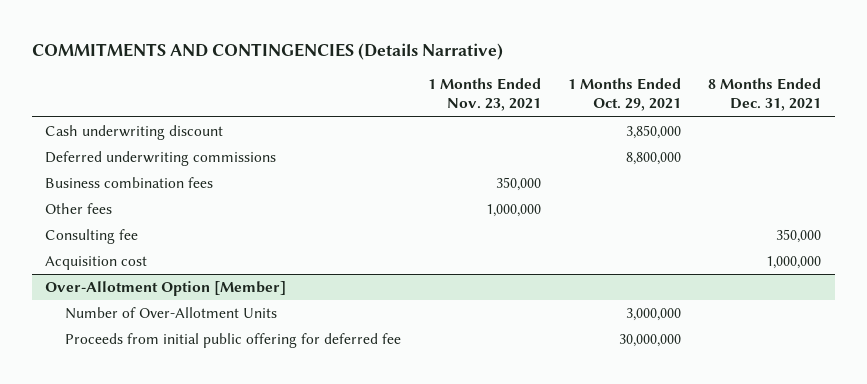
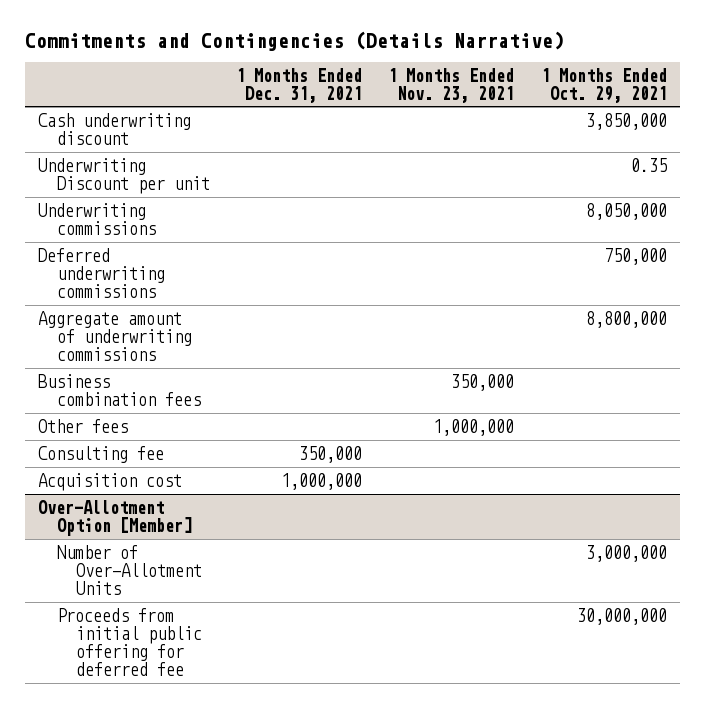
- COMMITMENTS AND CONTINGENCIES (Details Narrative)
+ Commitments and Contingencies (Details Narrative)
- | 1 Months Ended Nov. 23, 2021 | 1 Months Ended Oct. 29, 2021 | 8 Months Ended Dec. 31, 2021
+ | 1 Months Ended Dec. 31, 2021 | 1 Months Ended Nov. 23, 2021 | 1 Months Ended Oct. 29, 2021
- Deferred underwriting commissions | | 8,800,000 |
+ Underwriting Discount per unit | | | 0.35
+ Underwriting commissions | | | 8,050,000
+ Deferred underwriting commissions | | | 750,000
+ Aggregate amount of underwriting commissions | | | 8,800,000

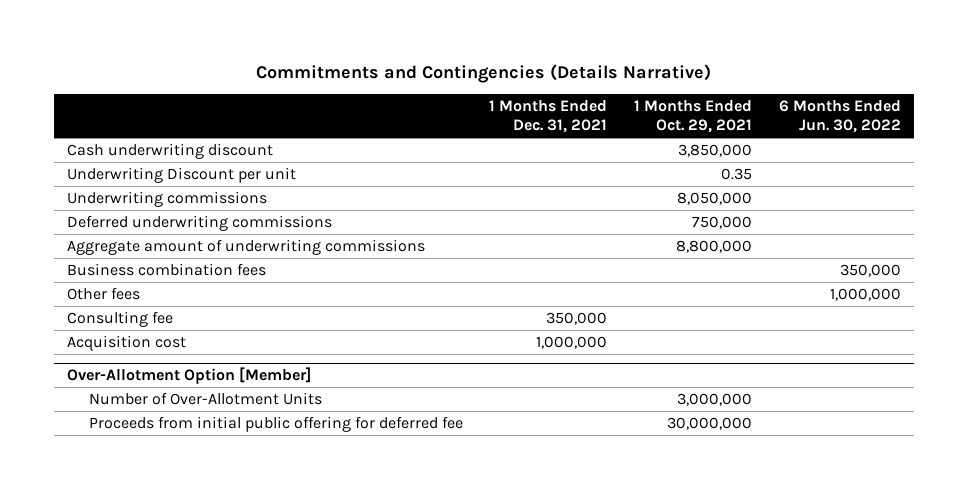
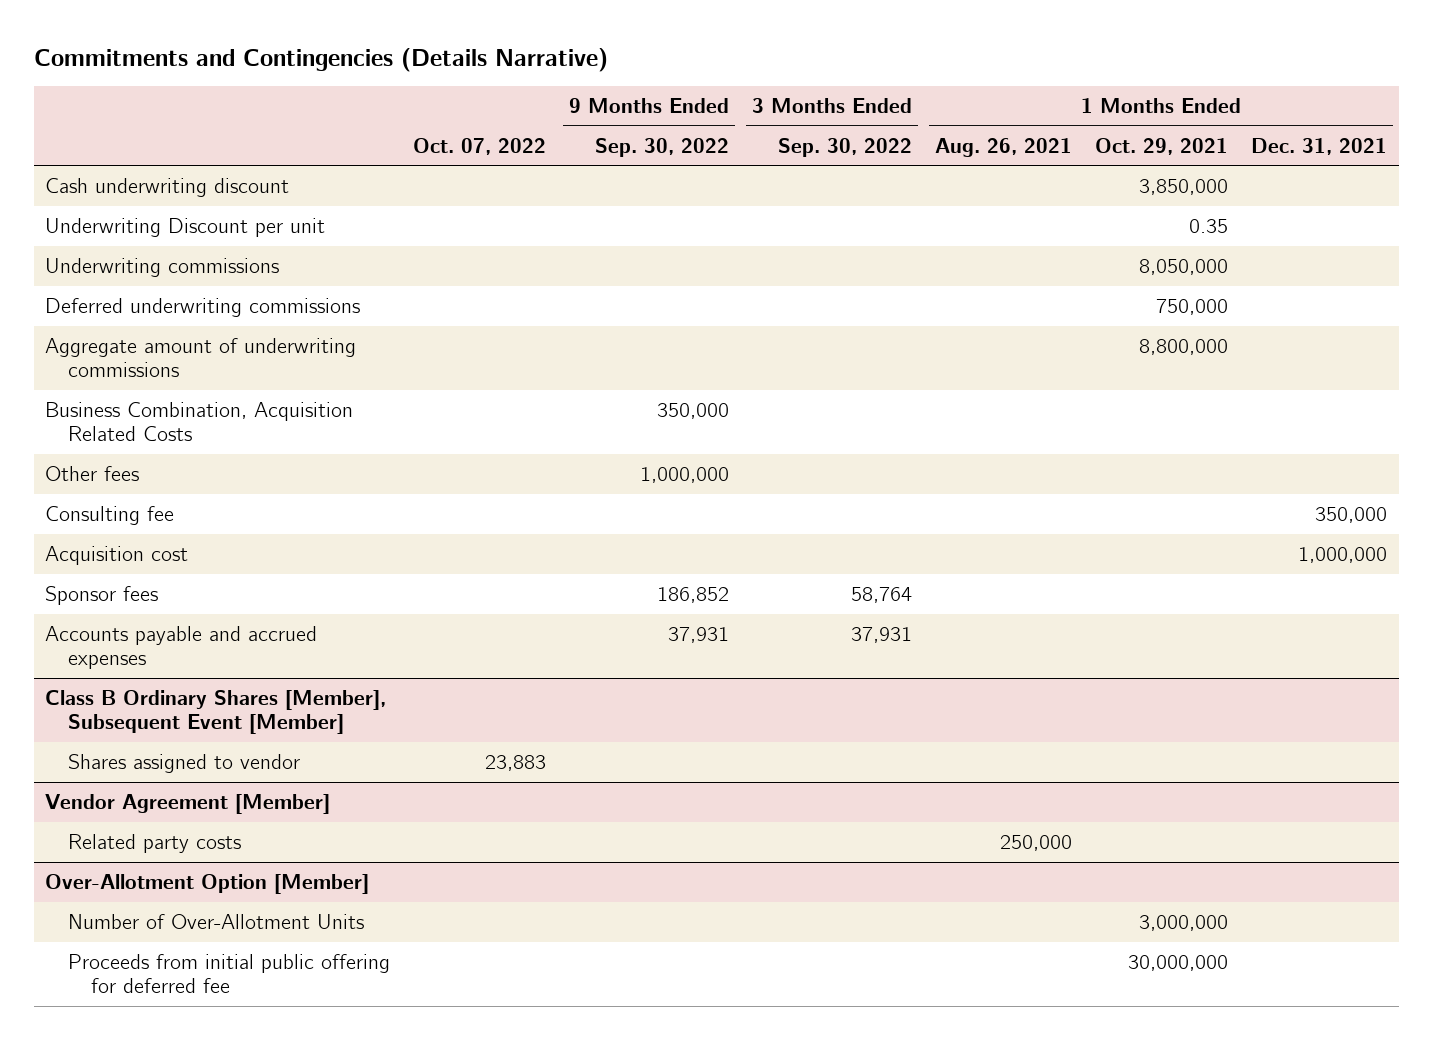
- | 1 Months Ended Dec. 31, 2021 | 1 Months Ended Oct. 29, 2021 | 6 Months Ended Jun. 30, 2022
+ | Oct. 07, 2022 | 9 Months Ended Sep. 30, 2022 | 3 Months Ended Sep. 30, 2022 | 1 Months Ended Aug. 26, 2021 | 1 Months Ended Oct. 29, 2021 | 1 Months Ended Dec. 31, 2021
- Business combination fees | | | 350,000
+ Business Combination, Acquisition Related Costs | | 350,000 | | | |
+ Sponsor fees | | 186,852 | 58,764 | | |
+ Accounts payable and accrued expenses | | 37,931 | 37,931 | | |
+ Class B Ordinary Shares [Member], Subsequent Event [Member]
+ Shares assigned to vendor | 23,883 | | | | |
+ Vendor Agreement [Member]
+ Related party costs | | | | 250,000 | |

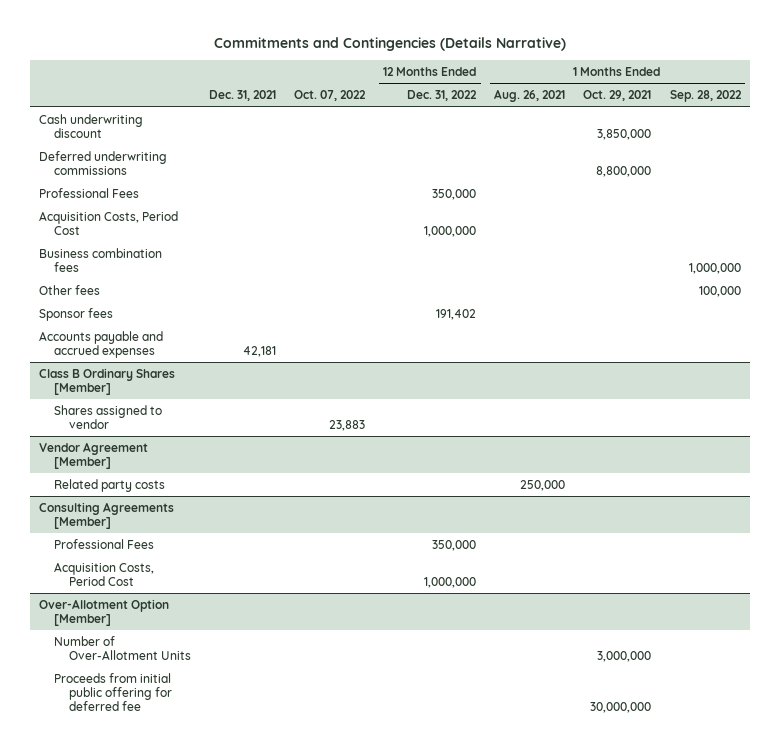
- | Oct. 07, 2022 | 9 Months Ended Sep. 30, 2022 | 3 Months Ended Sep. 30, 2022 | 1 Months Ended Aug. 26, 2021 | 1 Months Ended Oct. 29, 2021 | 1 Months Ended Dec. 31, 2021
+ | Dec. 31, 2021 | Oct. 07, 2022 | 12 Months Ended Dec. 31, 2022 | 1 Months Ended Aug. 26, 2021 | 1 Months Ended Oct. 29, 2021 | 1 Months Ended Sep. 28, 2022
- Underwriting Discount per unit | | | | | 0.35 |
- Underwriting commissions | | | | | 8,050,000 |
- Deferred underwriting commissions | | | | | 750,000 |
- Aggregate amount of underwriting commissions | | | | | 8,800,000 |
- Business Combination, Acquisition Related Costs | | 350,000 | | | |
+ Deferred underwriting commissions | | | | | 8,800,000 |
+ Professional Fees | | | 350,000 | | |
+ Acquisition Costs, Period Cost | | | 1,000,000 | | |
+ Business combination fees | | | | | | 1,000,000
- Consulting fee | | | | | | 350,000
- Acquisition cost | | | | | | 1,000,000
- Class B Ordinary Shares [Member], Subsequent Event [Member]
+ Class B Ordinary Shares [Member]
+ Consulting Agreements [Member]
+ Professional Fees | | | 350,000 | | |
+ Acquisition Costs, Period Cost | | | 1,000,000 | | |

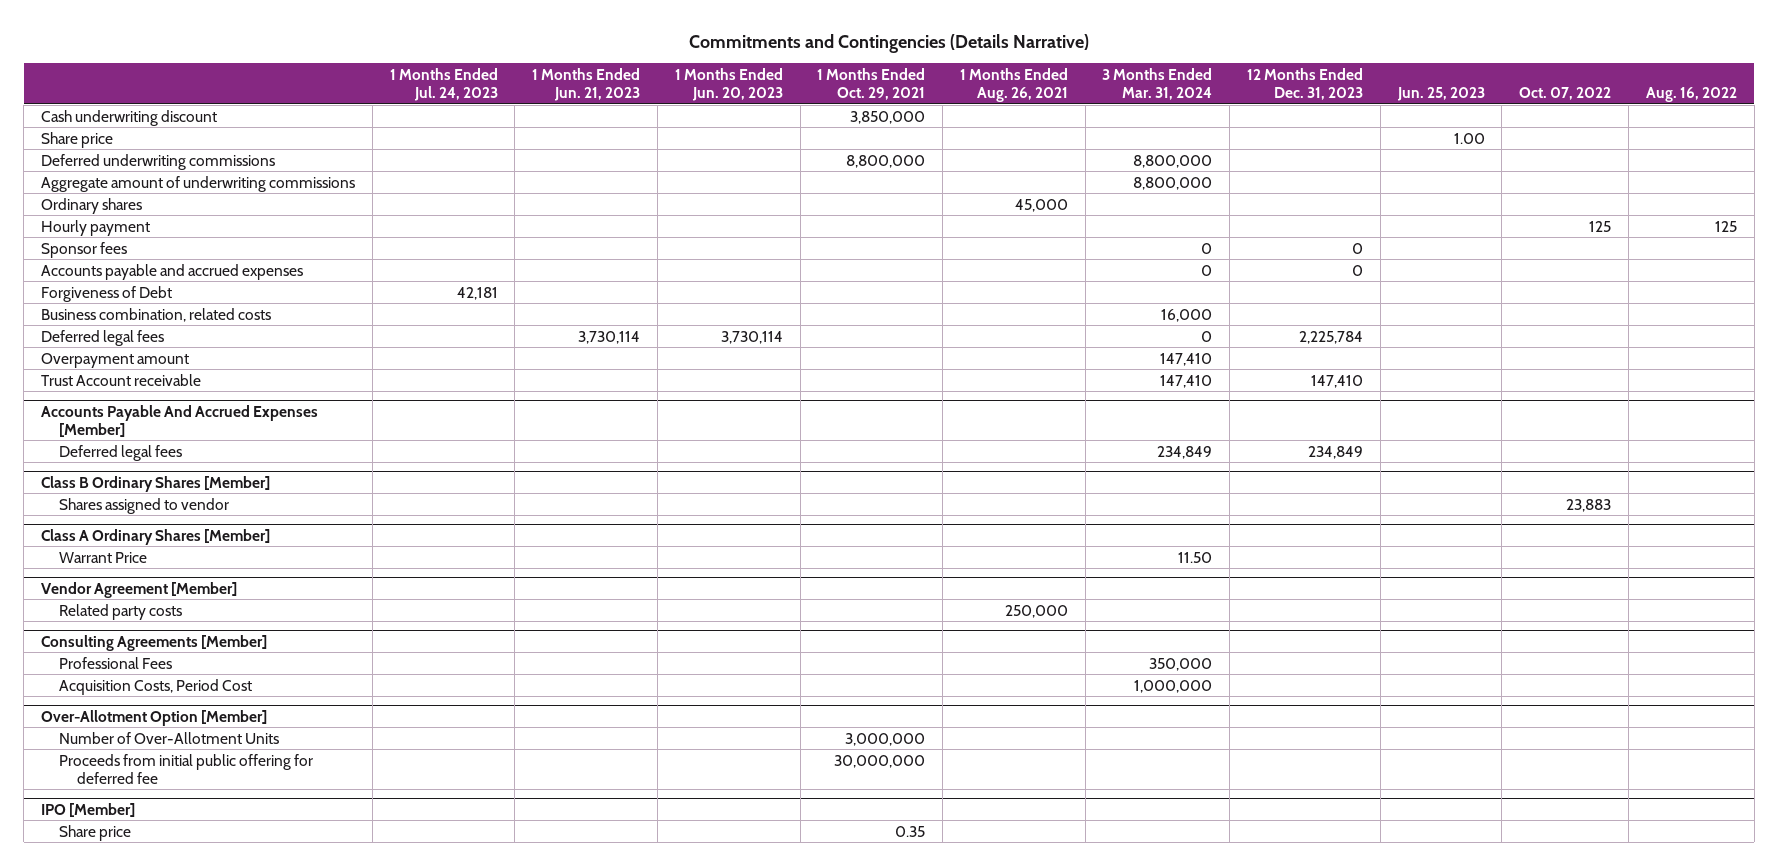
- | Dec. 31, 2021 | Oct. 07, 2022 | 12 Months Ended Dec. 31, 2022 | 1 Months Ended Aug. 26, 2021 | 1 Months Ended Oct. 29, 2021 | 1 Months Ended Sep. 28, 2022
+ | 1 Months Ended Jul. 24, 2023 | 1 Months Ended Jun. 21, 2023 | 1 Months Ended Jun. 20, 2023 | 1 Months Ended Oct. 29, 2021 | 1 Months Ended Aug. 26, 2021 | 3 Months Ended Mar. 31, 2024 | 12 Months Ended Dec. 31, 2023 | Jun. 25, 2023 | Oct. 07, 2022 | Aug. 16, 2022
+ Share price | | | | | | | | 1.00 | |
- Professional Fees | | | 350,000 | | |
- Acquisition Costs, Period Cost | | | 1,000,000 | | |
- Business combination fees | | | | | | 1,000,000
- Other fees | | | | | | 100,000
+ Aggregate amount of underwriting commissions | | | | | | 8,800,000 | | | |
+ Ordinary shares | | | | | 45,000 | | | | |
+ Hourly payment | | | | | | | | | 125 | 125
+ Forgiveness of Debt | 42,181 | | | | | | | | |
+ Business combination, related costs | | | | | | 16,000 | | | |
+ Deferred legal fees | | 3,730,114 | 3,730,114 | | | 0 | 2,225,784 | | |
+ Overpayment amount | | | | | | 147,410 | | | |
+ Trust Account receivable | | | | | | 147,410 | 147,410 | | |
+ Accounts Payable And Accrued Expenses [Member]
+ Deferred legal fees | | | | | | 234,849 | 234,849 | | |
+ Class A Ordinary Shares [Member]
+ Warrant Price | | | | | | 11.50 | | | |
+ IPO [Member]
+ Share price | | | | 0.35 | | | | | |

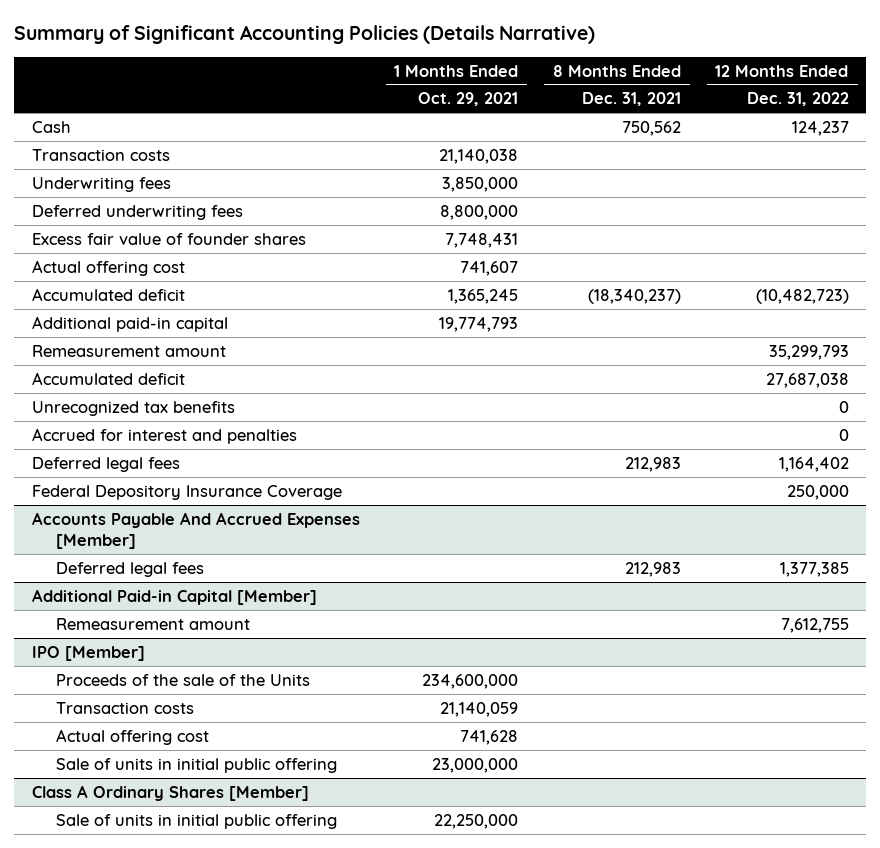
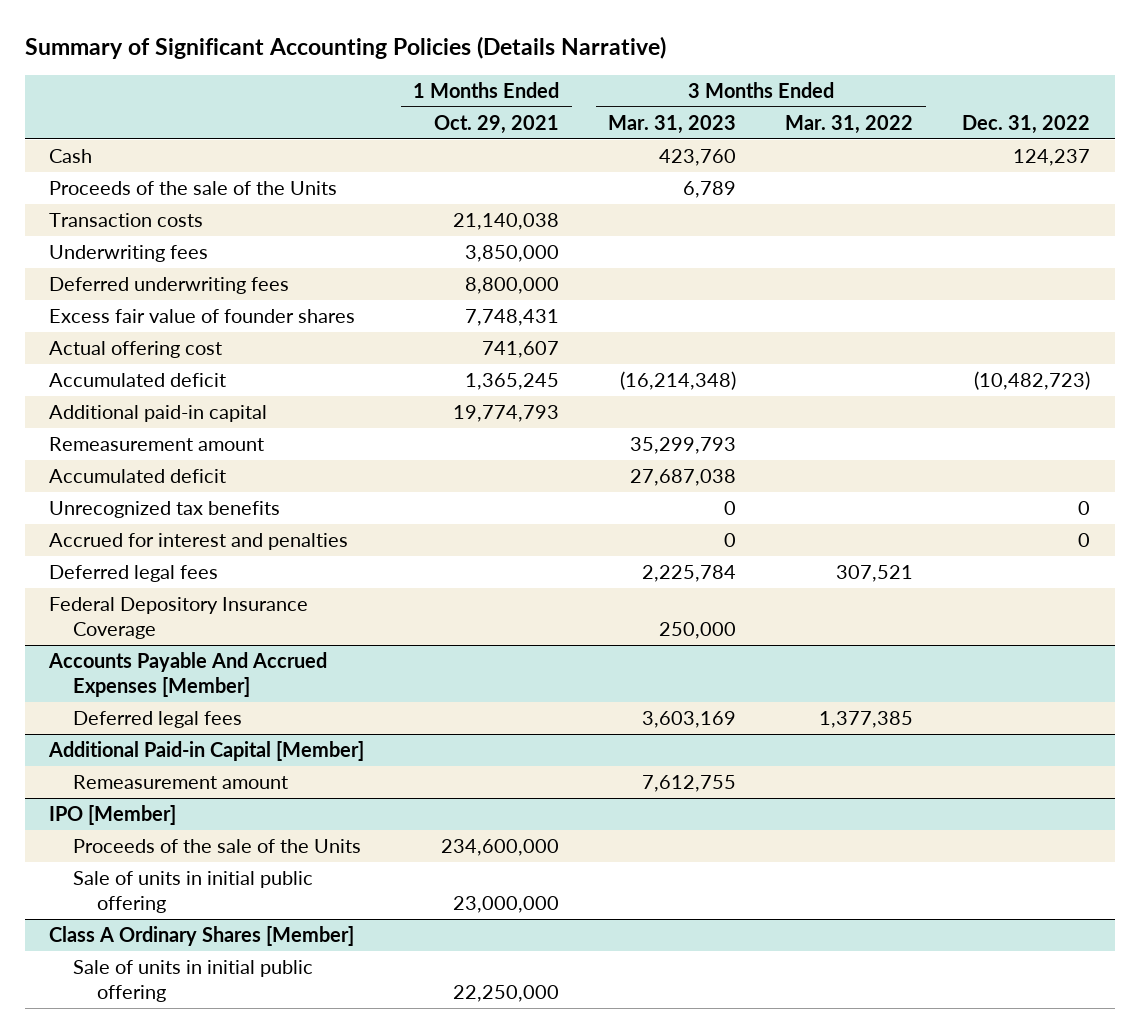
- | 1 Months Ended Oct. 29, 2021 | 8 Months Ended Dec. 31, 2021 | 12 Months Ended Dec. 31, 2022
+ | 1 Months Ended Oct. 29, 2021 | 3 Months Ended Mar. 31, 2023 | 3 Months Ended Mar. 31, 2022 | Dec. 31, 2022
+ Proceeds of the sale of the Units | | 6,789 | |
@ IPO [Member]
- Transaction costs | 21,140,059 | |
- Actual offering cost | 741,628 | |

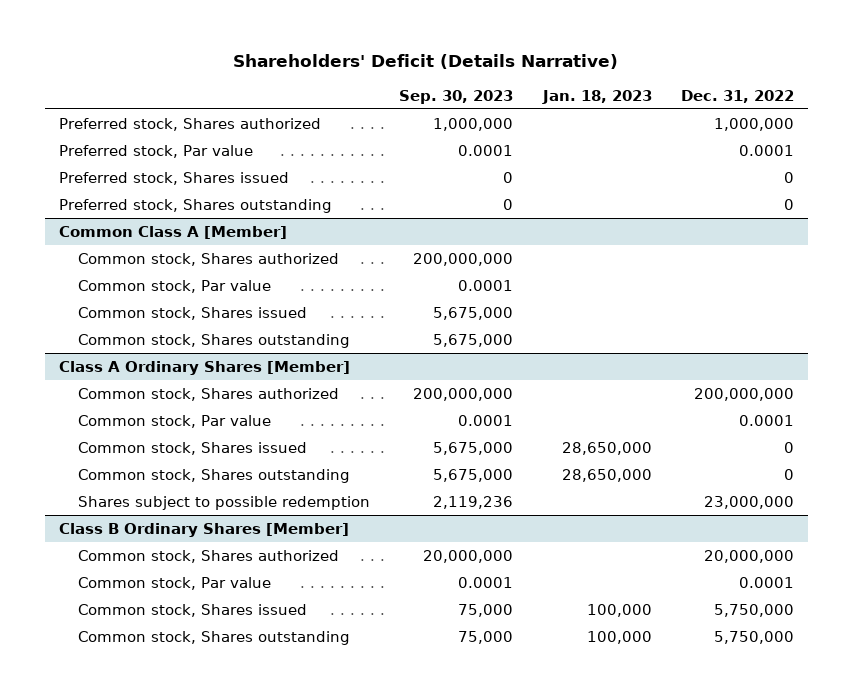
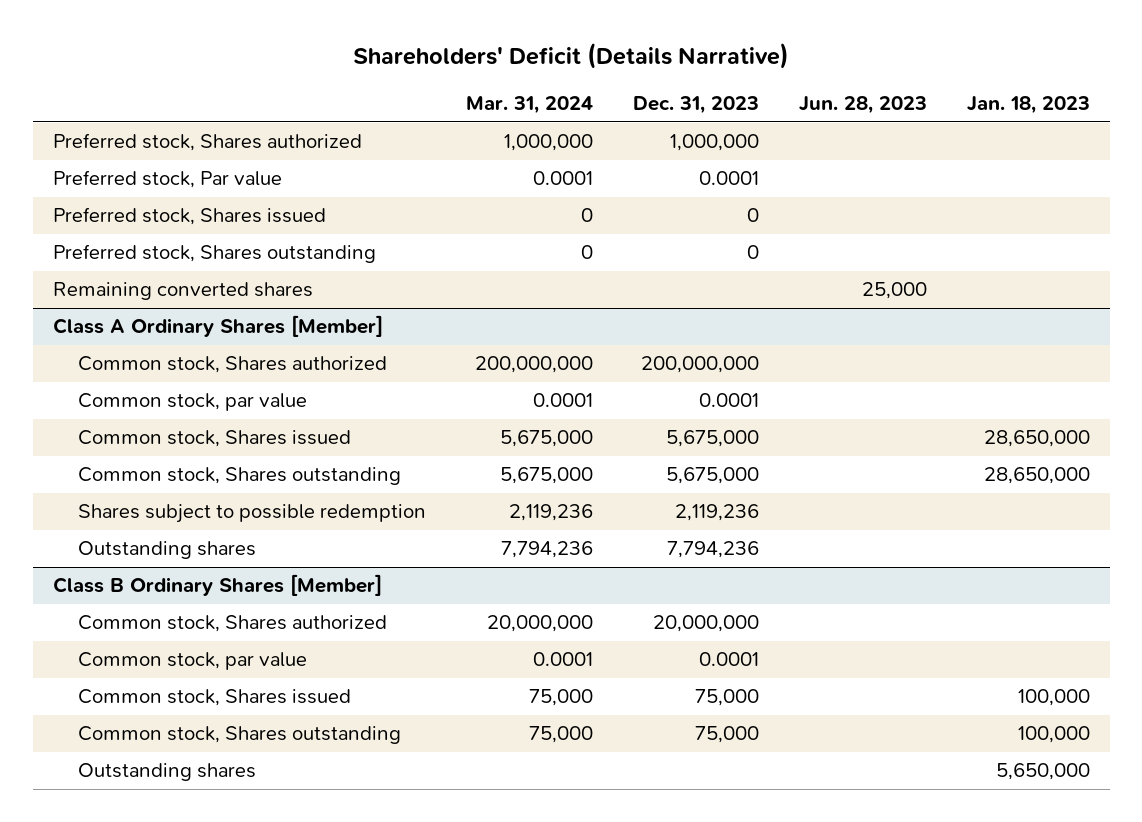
- | Sep. 30, 2023 | Jan. 18, 2023 | Dec. 31, 2022
+ | Mar. 31, 2024 | Dec. 31, 2023 | Jun. 28, 2023 | Jan. 18, 2023
- Common Class A [Member]
- Common stock, Shares authorized | 200,000,000 | |
- Common stock, Par value | 0.0001 | |
- Common stock, Shares issued | 5,675,000 | |
- Common stock, Shares outstanding | 5,675,000 | |
+ Remaining converted shares | | | 25,000 |
@ Class A Ordinary Shares [Member]
- Common stock, Par value | 0.0001 | | 0.0001
+ Common stock, par value | 0.0001 | 0.0001 | |
+ Outstanding shares | 7,794,236 | 7,794,236 | |
@ Class B Ordinary Shares [Member]
- Common stock, Par value | 0.0001 | | 0.0001
+ Common stock, par value | 0.0001 | 0.0001 | |
+ Outstanding shares | | | | 5,650,000

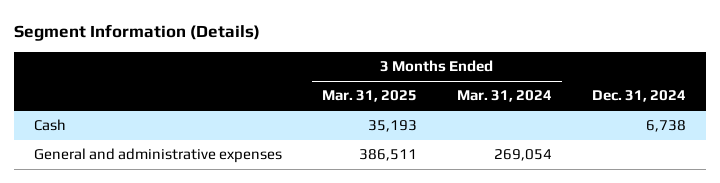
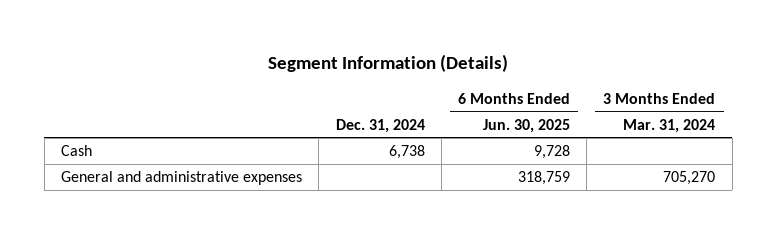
- | 3 Months Ended Mar. 31, 2025 | 3 Months Ended Mar. 31, 2024 | Dec. 31, 2024
+ | Dec. 31, 2024 | 6 Months Ended Jun. 30, 2025 | 3 Months Ended Mar. 31, 2024
- General and administrative expenses | 386,511 | 269,054 |
+ General and administrative expenses | | 318,759 | 705,270

